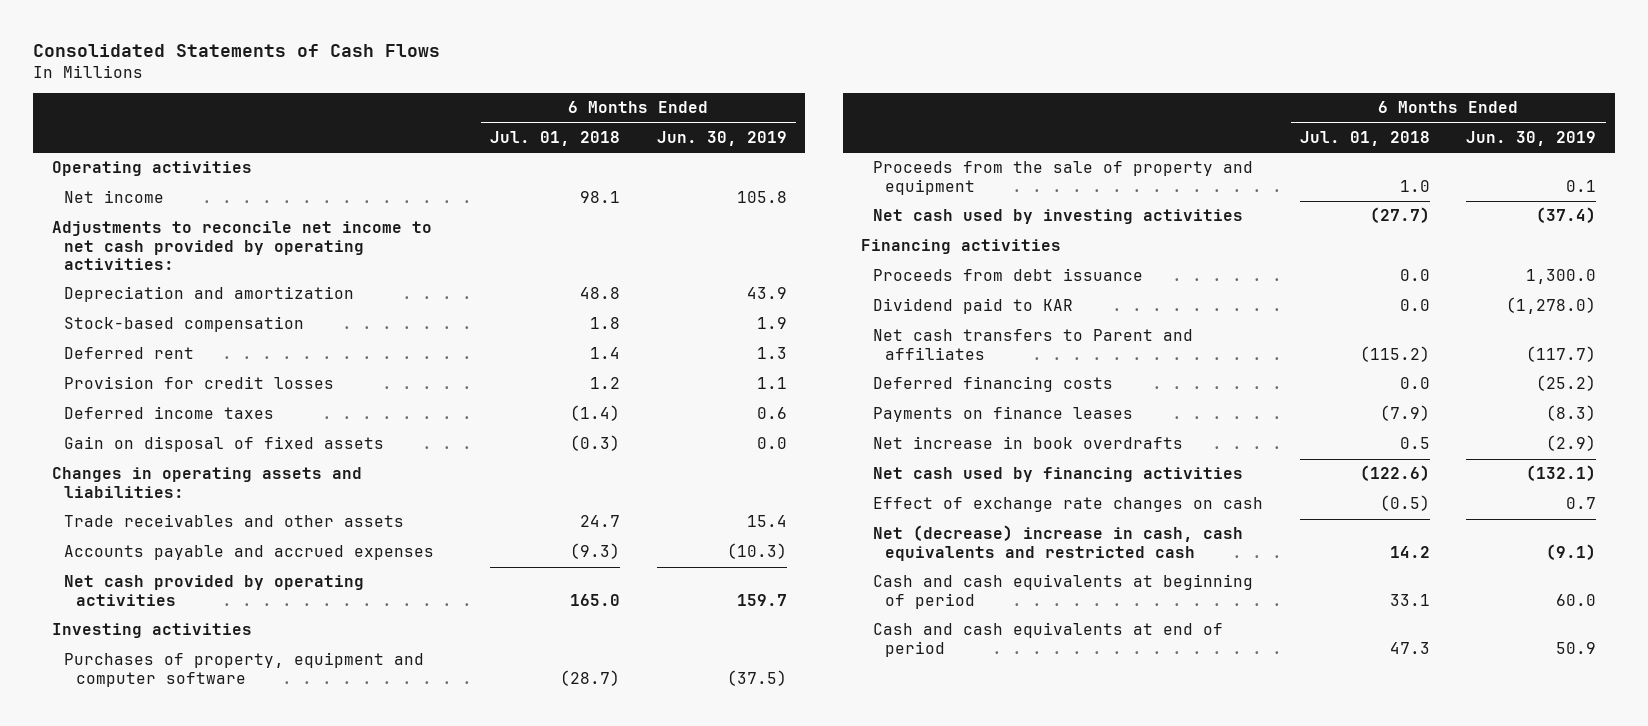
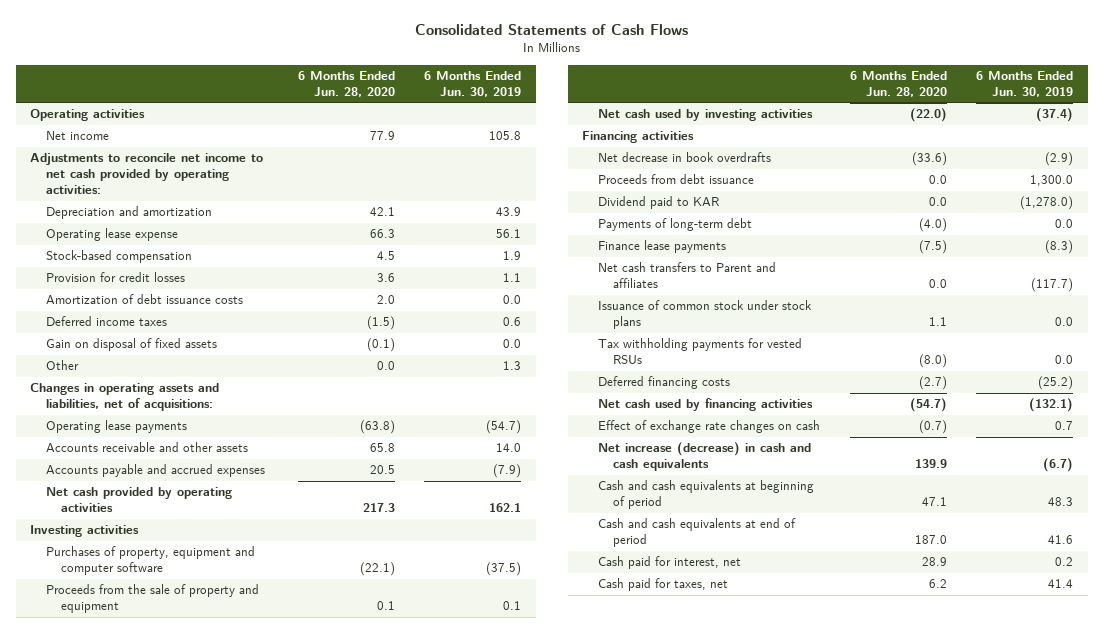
- | 6 Months Ended Jul. 01, 2018 | 6 Months Ended Jun. 30, 2019
+ | 6 Months Ended Jun. 28, 2020 | 6 Months Ended Jun. 30, 2019
+ Operating lease expense | 66.3 | 56.1
- Deferred rent | 1.4 | 1.3
+ Amortization of debt issuance costs | 2.0 | 0.0
- Changes in operating assets and liabilities:
- Trade receivables and other assets | 24.7 | 15.4
- Accounts payable and accrued expenses | (9.3) | (10.3)
- Net cash provided by operating activities | 165.0 | 159.7
+ Other | 0.0 | 1.3
+ Changes in operating assets and liabilities, net of acquisitions:
+ Operating lease payments | (63.8) | (54.7)
+ Accounts receivable and other assets | 65.8 | 14.0
+ Accounts payable and accrued expenses | 20.5 | (7.9)
+ Net cash provided by operating activities | 217.3 | 162.1
+ Net decrease in book overdrafts | (33.6) | (2.9)
+ Payments of long-term debt | (4.0) | 0.0
+ Finance lease payments | (7.5) | (8.3)
+ Issuance of common stock under stock plans | 1.1 | 0.0
+ Tax withholding payments for vested RSUs | (8.0) | 0.0
- Payments on finance leases | (7.9) | (8.3)
- Net increase in book overdrafts | 0.5 | (2.9)
- Net (decrease) increase in cash, cash equivalents and restricted cash | 14.2 | (9.1)
- Cash and cash equivalents at beginning of period | 33.1 | 60.0
- Cash and cash equivalents at end of period | 47.3 | 50.9
+ Net increase (decrease) in cash and cash equivalents | 139.9 | (6.7)
+ Cash and cash equivalents at beginning of period | 47.1 | 48.3
+ Cash and cash equivalents at end of period | 187.0 | 41.6
+ Cash paid for interest, net | 28.9 | 0.2
+ Cash paid for taxes, net | 6.2 | 41.4

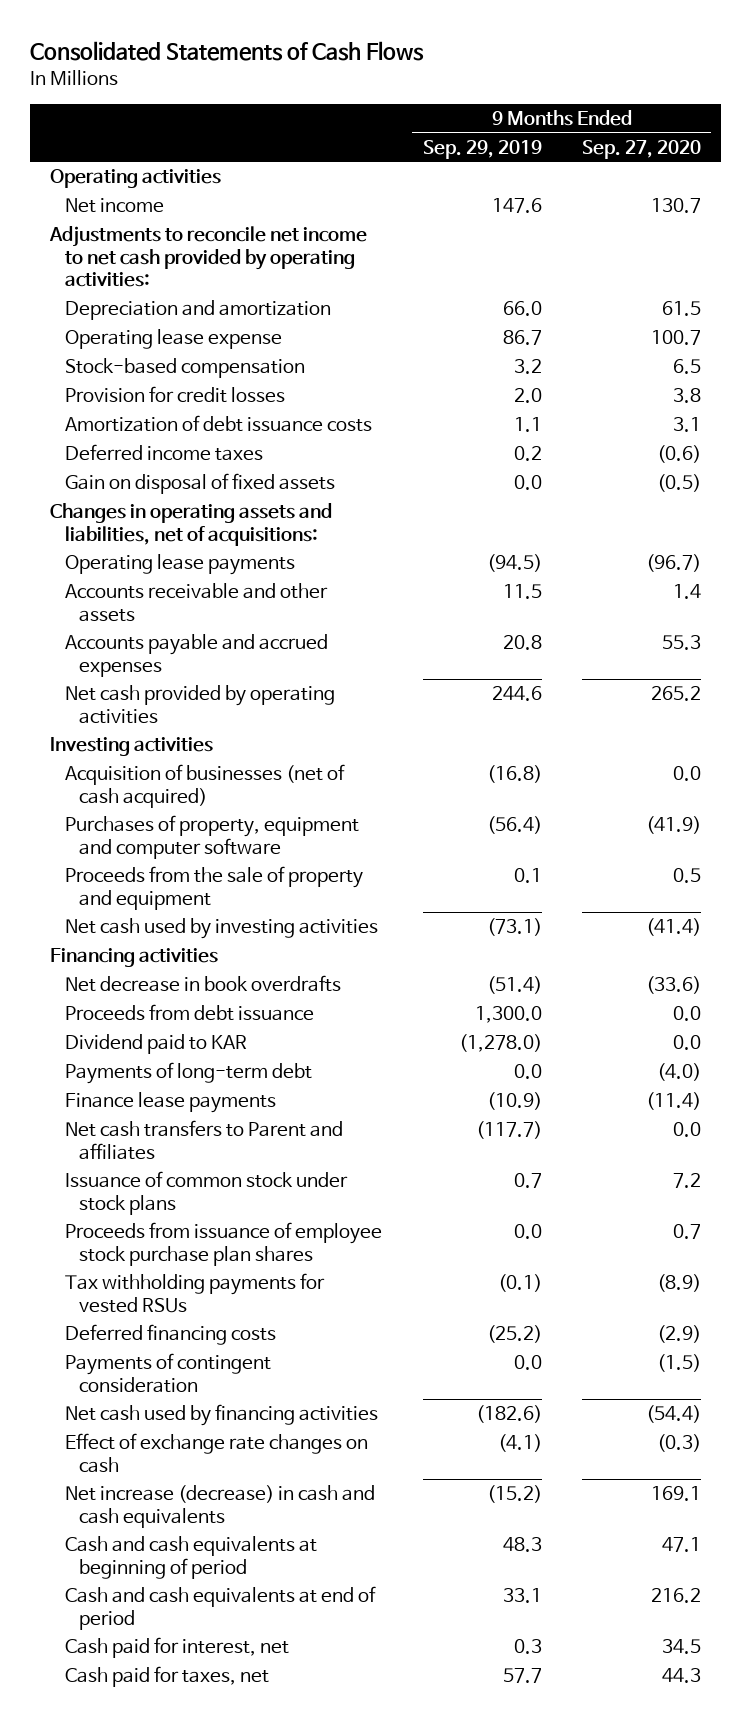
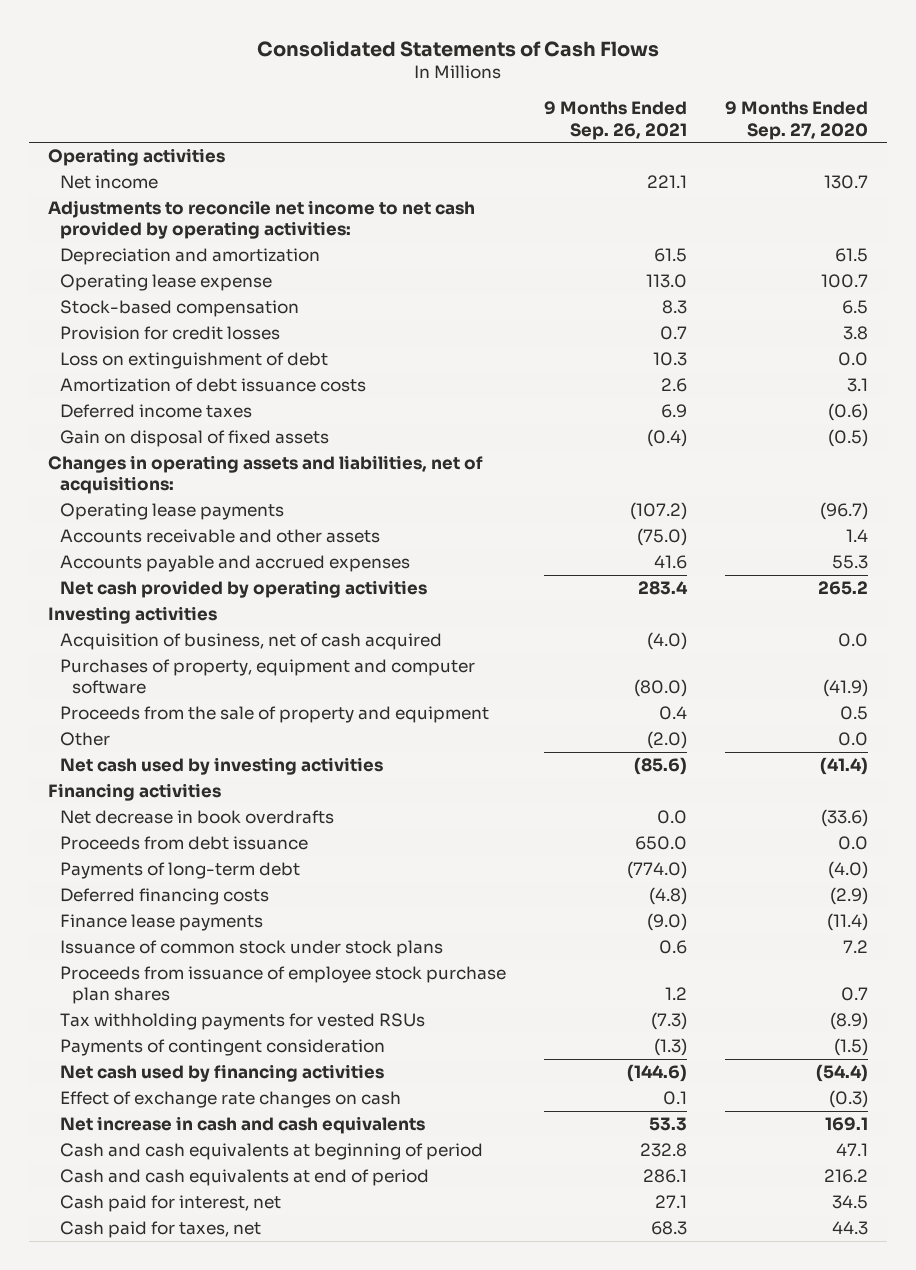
- | 9 Months Ended Sep. 29, 2019 | 9 Months Ended Sep. 27, 2020
+ | 9 Months Ended Sep. 26, 2021 | 9 Months Ended Sep. 27, 2020
+ Loss on extinguishment of debt | 10.3 | 0.0
- Acquisition of businesses (net of cash acquired) | (16.8) | 0.0
+ Acquisition of business, net of cash acquired | (4.0) | 0.0
+ Other | (2.0) | 0.0
- Dividend paid to KAR | (1,278.0) | 0.0
moved up: Deferred financing costs | (4.8) | (2.9)
- Net cash transfers to Parent and affiliates | (117.7) | 0.0
- Net increase (decrease) in cash and cash equivalents | (15.2) | 169.1
+ Net increase in cash and cash equivalents | 53.3 | 169.1

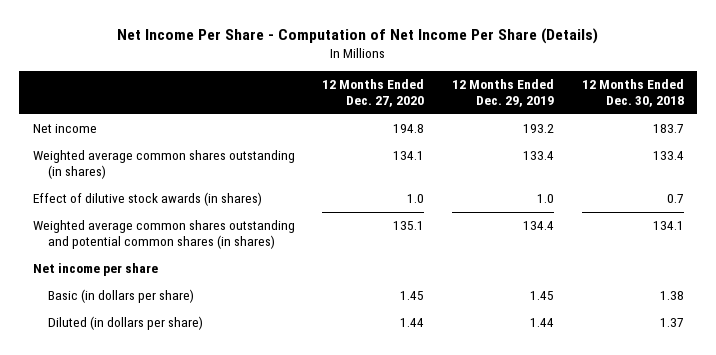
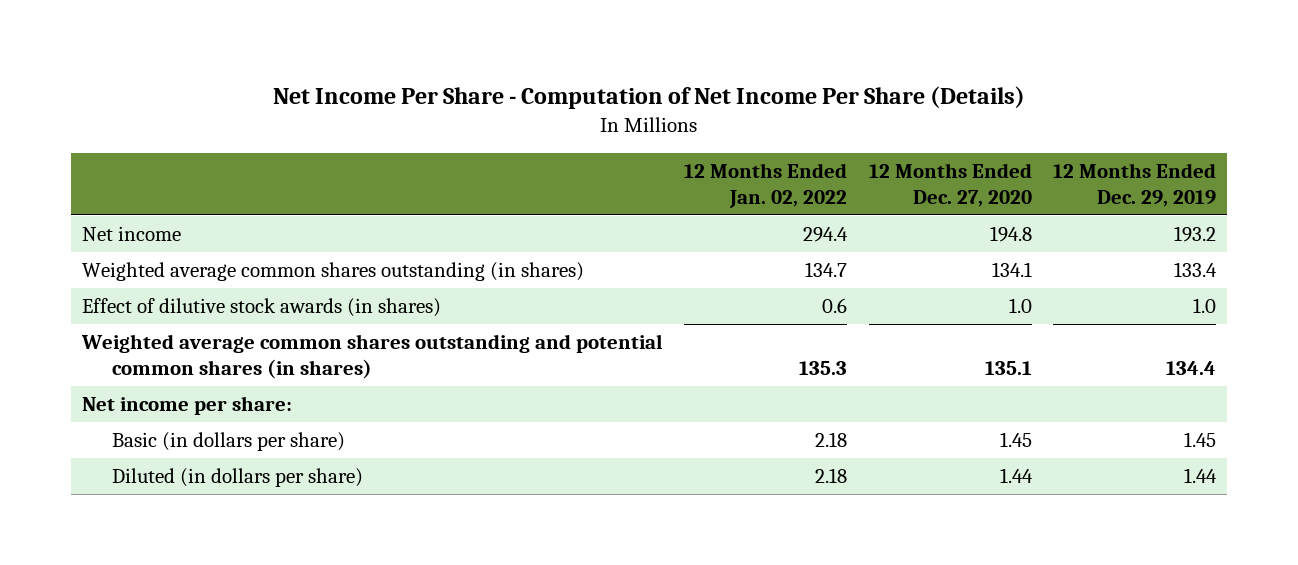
- | 12 Months Ended Dec. 27, 2020 | 12 Months Ended Dec. 29, 2019 | 12 Months Ended Dec. 30, 2018
+ | 12 Months Ended Jan. 02, 2022 | 12 Months Ended Dec. 27, 2020 | 12 Months Ended Dec. 29, 2019
- Net income per share
+ Net income per share:

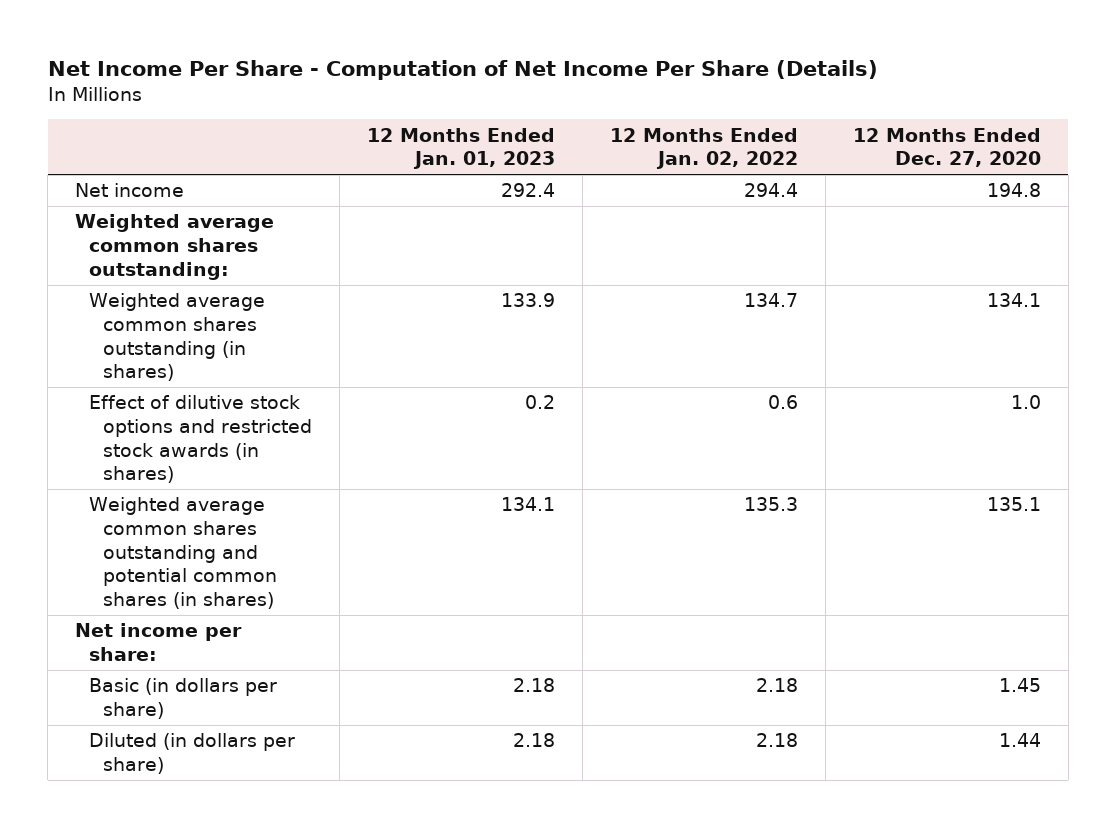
- | 12 Months Ended Jan. 02, 2022 | 12 Months Ended Dec. 27, 2020 | 12 Months Ended Dec. 29, 2019
+ | 12 Months Ended Jan. 01, 2023 | 12 Months Ended Jan. 02, 2022 | 12 Months Ended Dec. 27, 2020
+ Weighted average common shares outstanding:
- Effect of dilutive stock awards (in shares) | 0.6 | 1.0 | 1.0
+ Effect of dilutive stock options and restricted stock awards (in shares) | 0.2 | 0.6 | 1.0

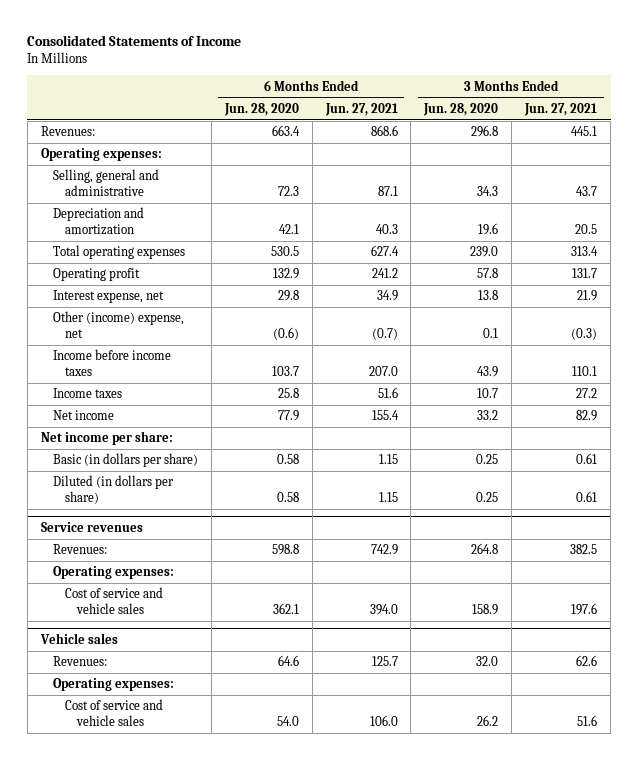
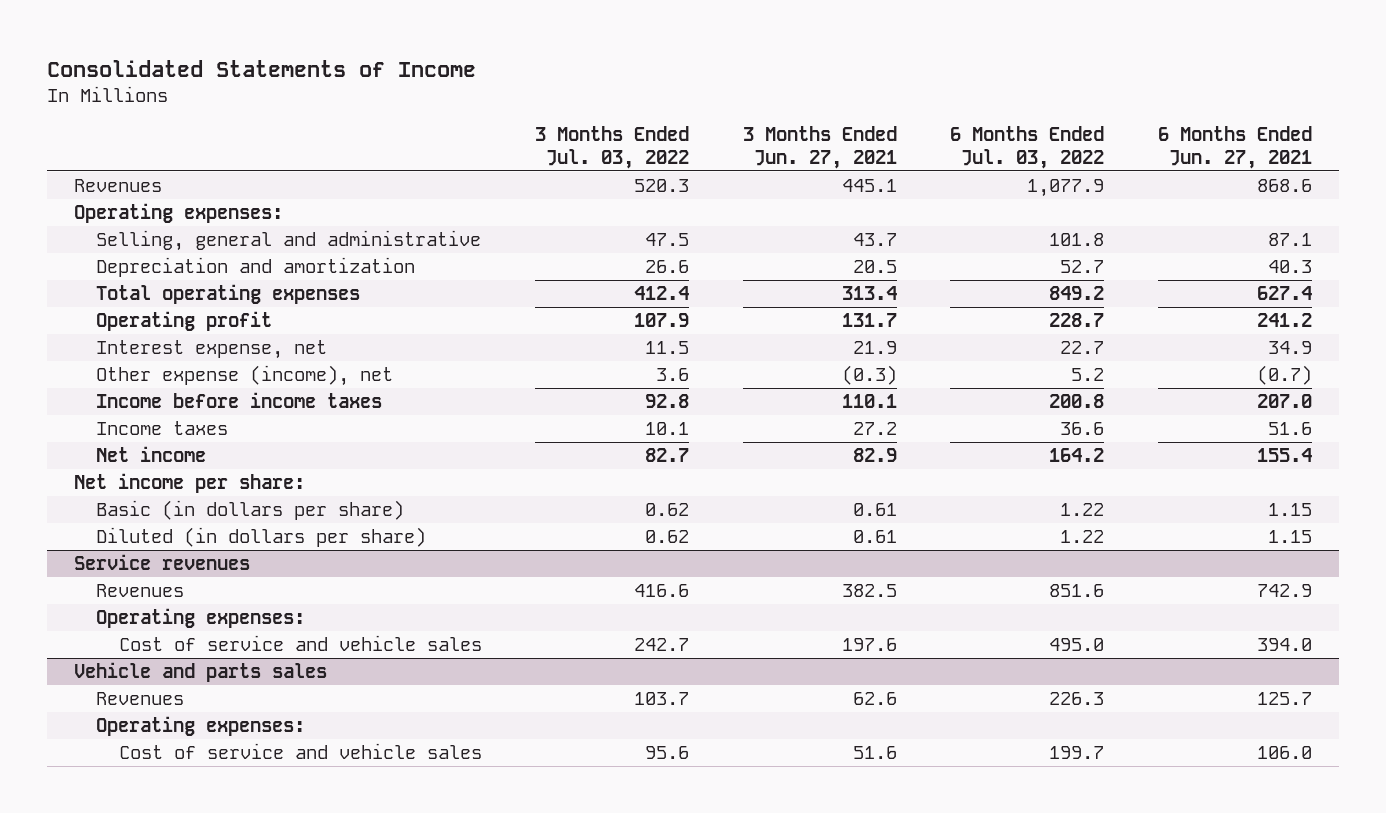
- | 6 Months Ended Jun. 28, 2020 | 6 Months Ended Jun. 27, 2021 | 3 Months Ended Jun. 28, 2020 | 3 Months Ended Jun. 27, 2021
+ | 3 Months Ended Jul. 03, 2022 | 3 Months Ended Jun. 27, 2021 | 6 Months Ended Jul. 03, 2022 | 6 Months Ended Jun. 27, 2021
- Revenues: | 663.4 | 868.6 | 296.8 | 445.1
+ Revenues | 520.3 | 445.1 | 1,077.9 | 868.6
- Other (income) expense, net | (0.6) | (0.7) | 0.1 | (0.3)
+ Other expense (income), net | 3.6 | (0.3) | 5.2 | (0.7)
@ Service revenues
- Revenues: | 598.8 | 742.9 | 264.8 | 382.5
+ Revenues | 416.6 | 382.5 | 851.6 | 742.9
- Vehicle sales
- Revenues: | 64.6 | 125.7 | 32.0 | 62.6
+ Vehicle and parts sales
+ Revenues | 103.7 | 62.6 | 226.3 | 125.7

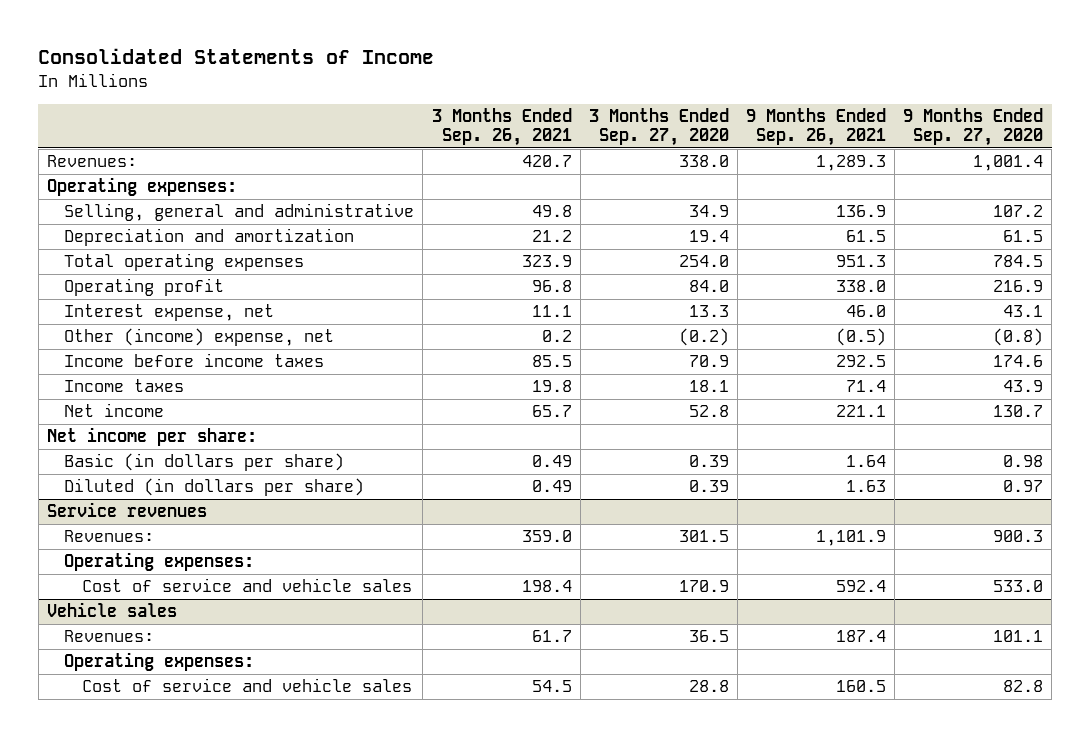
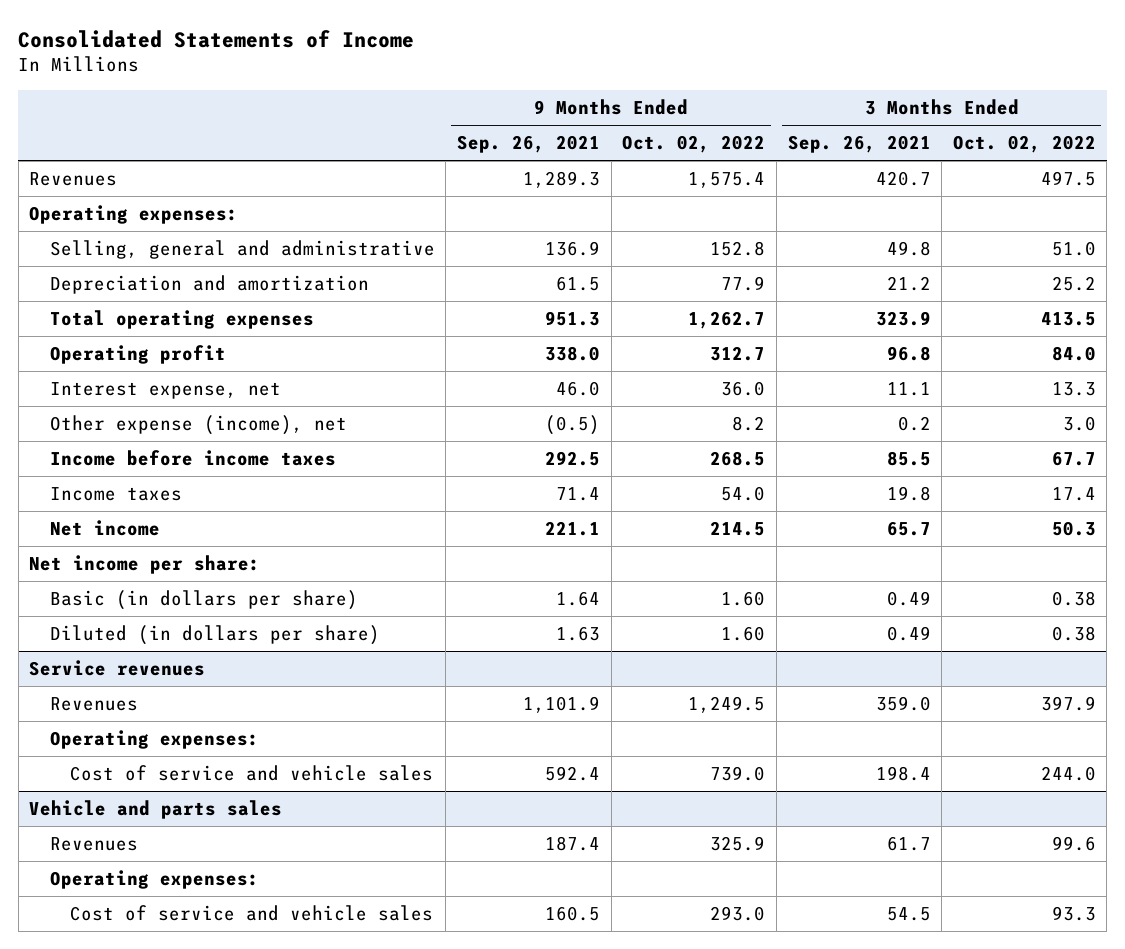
- | 3 Months Ended Sep. 26, 2021 | 3 Months Ended Sep. 27, 2020 | 9 Months Ended Sep. 26, 2021 | 9 Months Ended Sep. 27, 2020
+ | 9 Months Ended Sep. 26, 2021 | 9 Months Ended Oct. 02, 2022 | 3 Months Ended Sep. 26, 2021 | 3 Months Ended Oct. 02, 2022
- Revenues: | 420.7 | 338.0 | 1,289.3 | 1,001.4
+ Revenues | 1,289.3 | 1,575.4 | 420.7 | 497.5
- Other (income) expense, net | 0.2 | (0.2) | (0.5) | (0.8)
+ Other expense (income), net | (0.5) | 8.2 | 0.2 | 3.0
@ Service revenues
- Revenues: | 359.0 | 301.5 | 1,101.9 | 900.3
+ Revenues | 1,101.9 | 1,249.5 | 359.0 | 397.9
- Vehicle sales
- Revenues: | 61.7 | 36.5 | 187.4 | 101.1
+ Vehicle and parts sales
+ Revenues | 187.4 | 325.9 | 61.7 | 99.6

